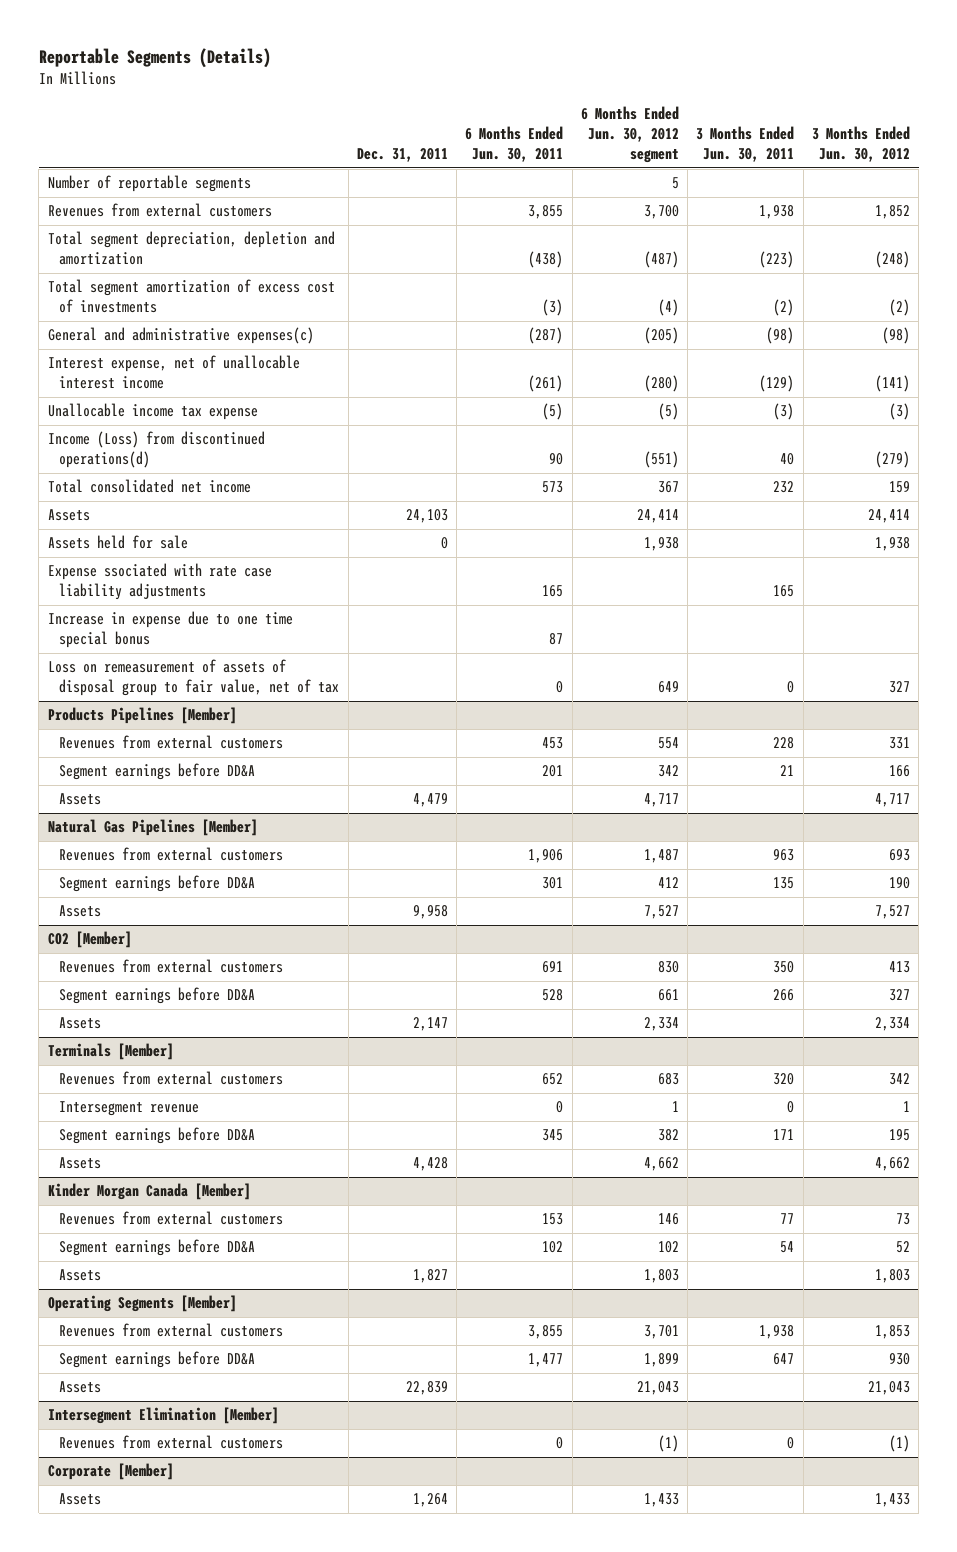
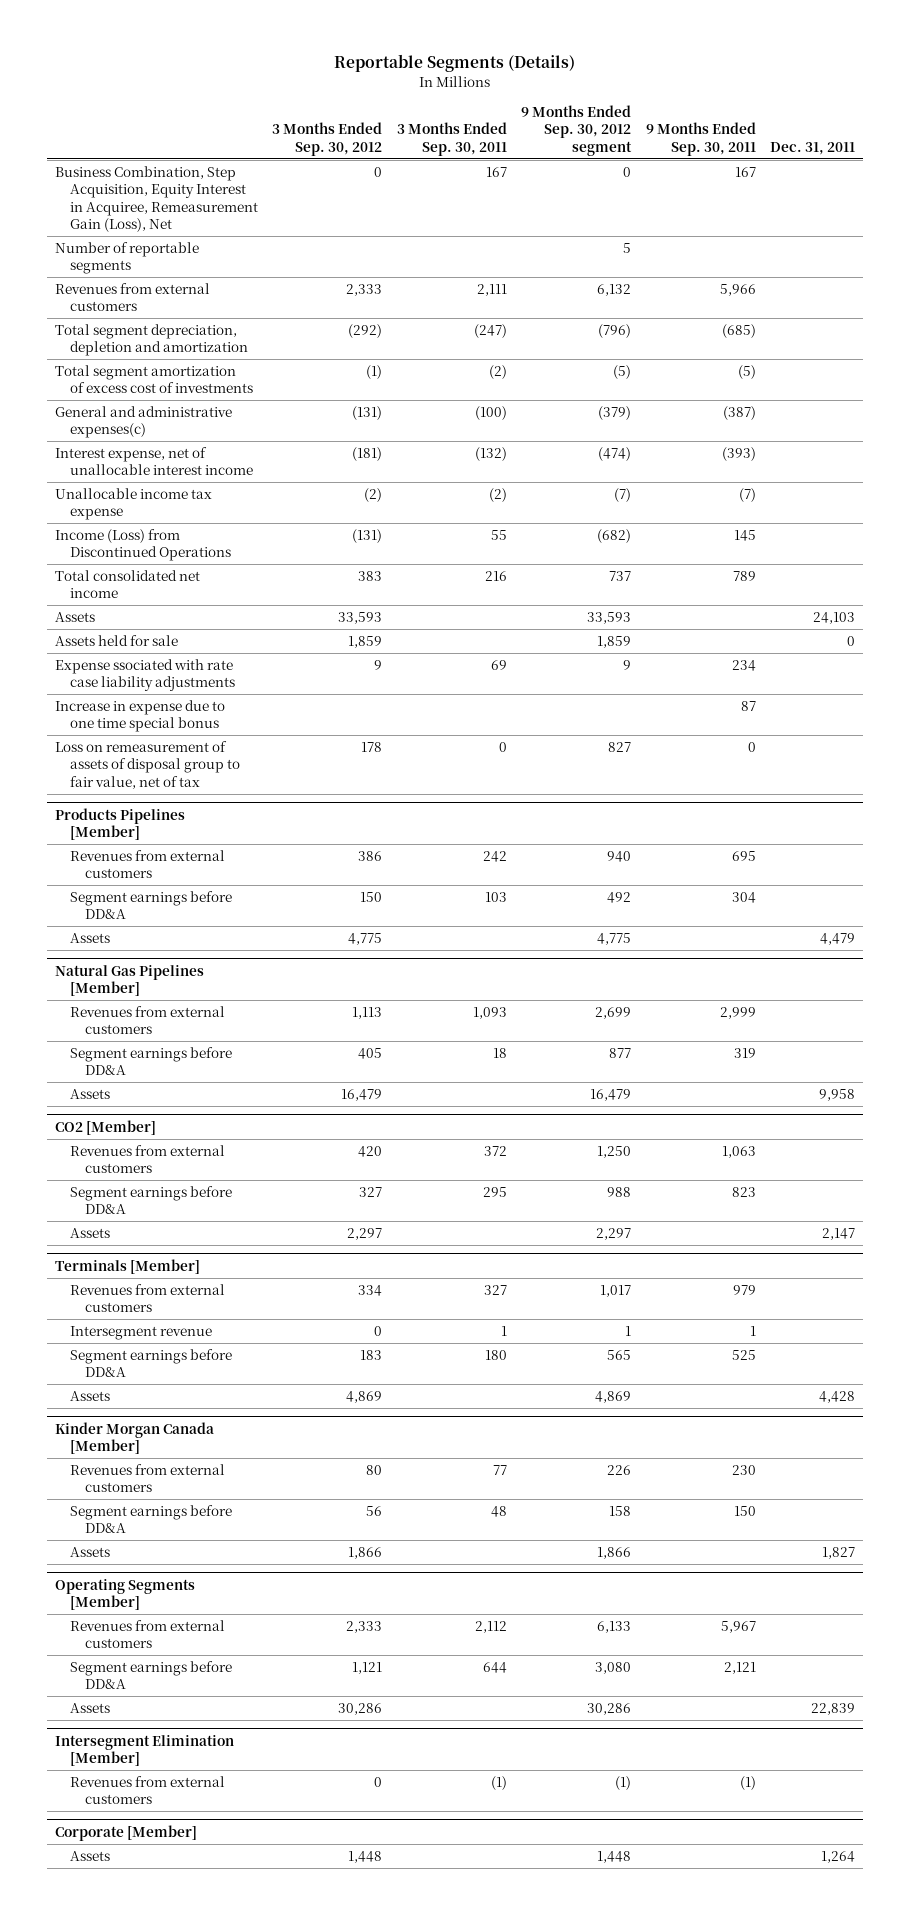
- | Dec. 31, 2011 | 6 Months Ended Jun. 30, 2011 | 6 Months Ended Jun. 30, 2012 segment | 3 Months Ended Jun. 30, 2011 | 3 Months Ended Jun. 30, 2012
+ | 3 Months Ended Sep. 30, 2012 | 3 Months Ended Sep. 30, 2011 | 9 Months Ended Sep. 30, 2012 segment | 9 Months Ended Sep. 30, 2011 | Dec. 31, 2011
+ Business Combination, Step Acquisition, Equity Interest in Acquiree, Remeasurement Gain (Loss), Net | 0 | 167 | 0 | 167 |
- Income (Loss) from discontinued operations(d) | | 90 | (551) | 40 | (279)
+ Income (Loss) from Discontinued Operations | (131) | 55 | (682) | 145 |

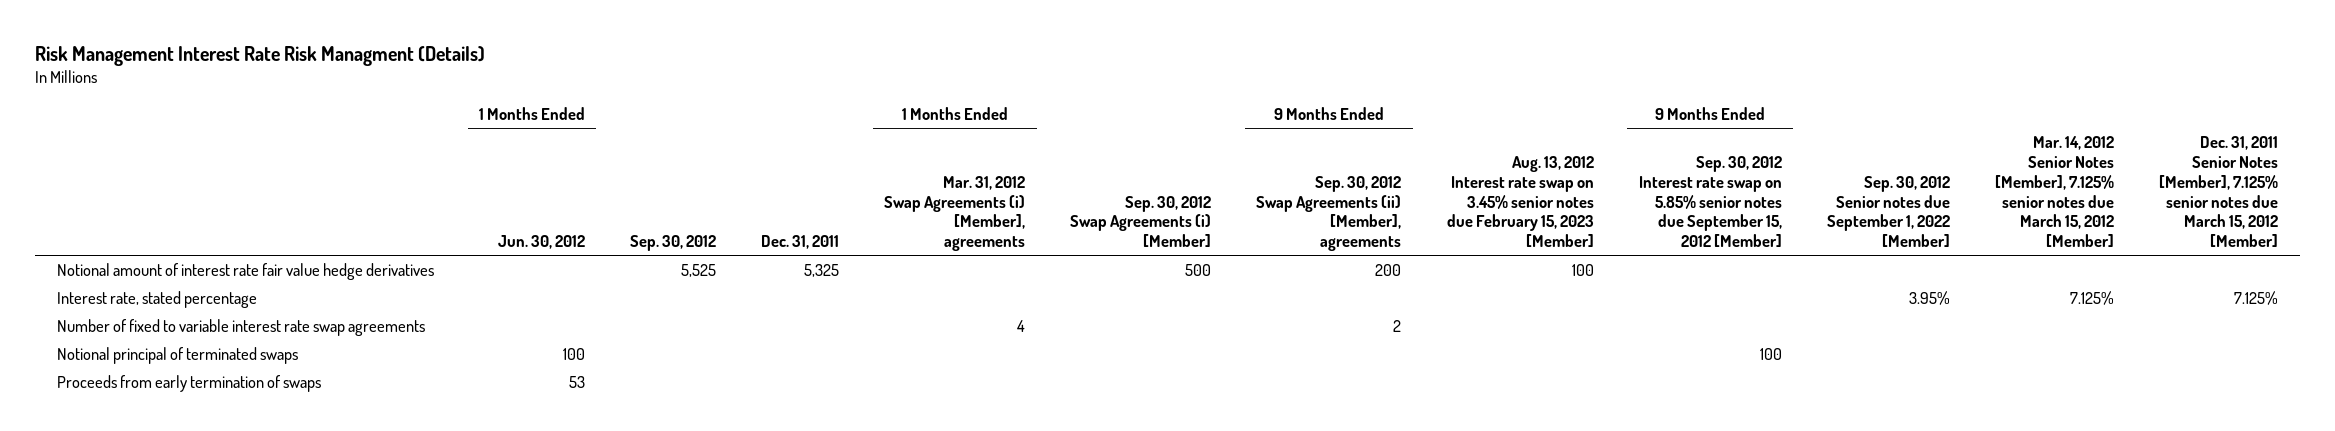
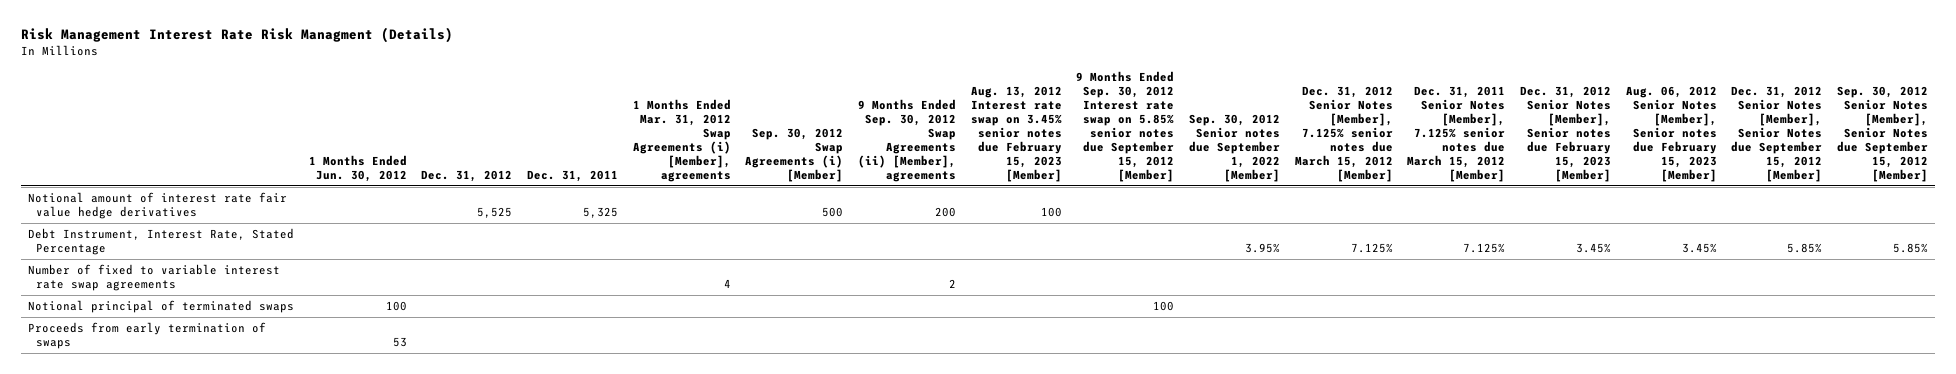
- | 1 Months Ended Jun. 30, 2012 | Sep. 30, 2012 | Dec. 31, 2011 | 1 Months Ended Mar. 31, 2012 Swap Agreements (i) [Member], agreements | Sep. 30, 2012 Swap Agreements (i) [Member] | 9 Months Ended Sep. 30, 2012 Swap Agreements (ii) [Member], agreements | Aug. 13, 2012 Interest rate swap on 3.45% senior notes due February 15, 2023 [Member] | 9 Months Ended Sep. 30, 2012 Interest rate swap on 5.85% senior notes due September 15, 2012 [Member] | Sep. 30, 2012 Senior notes due September 1, 2022 [Member] | Mar. 14, 2012 Senior Notes [Member], 7.125% senior notes due March 15, 2012 [Member] | Dec. 31, 2011 Senior Notes [Member], 7.125% senior notes due March 15, 2012 [Member]
+ | 1 Months Ended Jun. 30, 2012 | Dec. 31, 2012 | Dec. 31, 2011 | 1 Months Ended Mar. 31, 2012 Swap Agreements (i) [Member], agreements | Sep. 30, 2012 Swap Agreements (i) [Member] | 9 Months Ended Sep. 30, 2012 Swap Agreements (ii) [Member], agreements | Aug. 13, 2012 Interest rate swap on 3.45% senior notes due February 15, 2023 [Member] | 9 Months Ended Sep. 30, 2012 Interest rate swap on 5.85% senior notes due September 15, 2012 [Member] | Sep. 30, 2012 Senior notes due September 1, 2022 [Member] | Dec. 31, 2012 Senior Notes [Member], 7.125% senior notes due March 15, 2012 [Member] | Dec. 31, 2011 Senior Notes [Member], 7.125% senior notes due March 15, 2012 [Member] | Dec. 31, 2012 Senior Notes [Member], Senior notes due February 15, 2023 [Member] | Aug. 06, 2012 Senior Notes [Member], Senior notes due February 15, 2023 [Member] | Dec. 31, 2012 Senior Notes [Member], Senior Notes due September 15, 2012 [Member] | Sep. 30, 2012 Senior Notes [Member], Senior Notes due September 15, 2012 [Member]
- Interest rate, stated percentage | | | | | | | | | 3.95% | 7.125% | 7.125%
+ Debt Instrument, Interest Rate, Stated Percentage | | | | | | | | | 3.95% | 7.125% | 7.125% | 3.45% | 3.45% | 5.85% | 5.85%

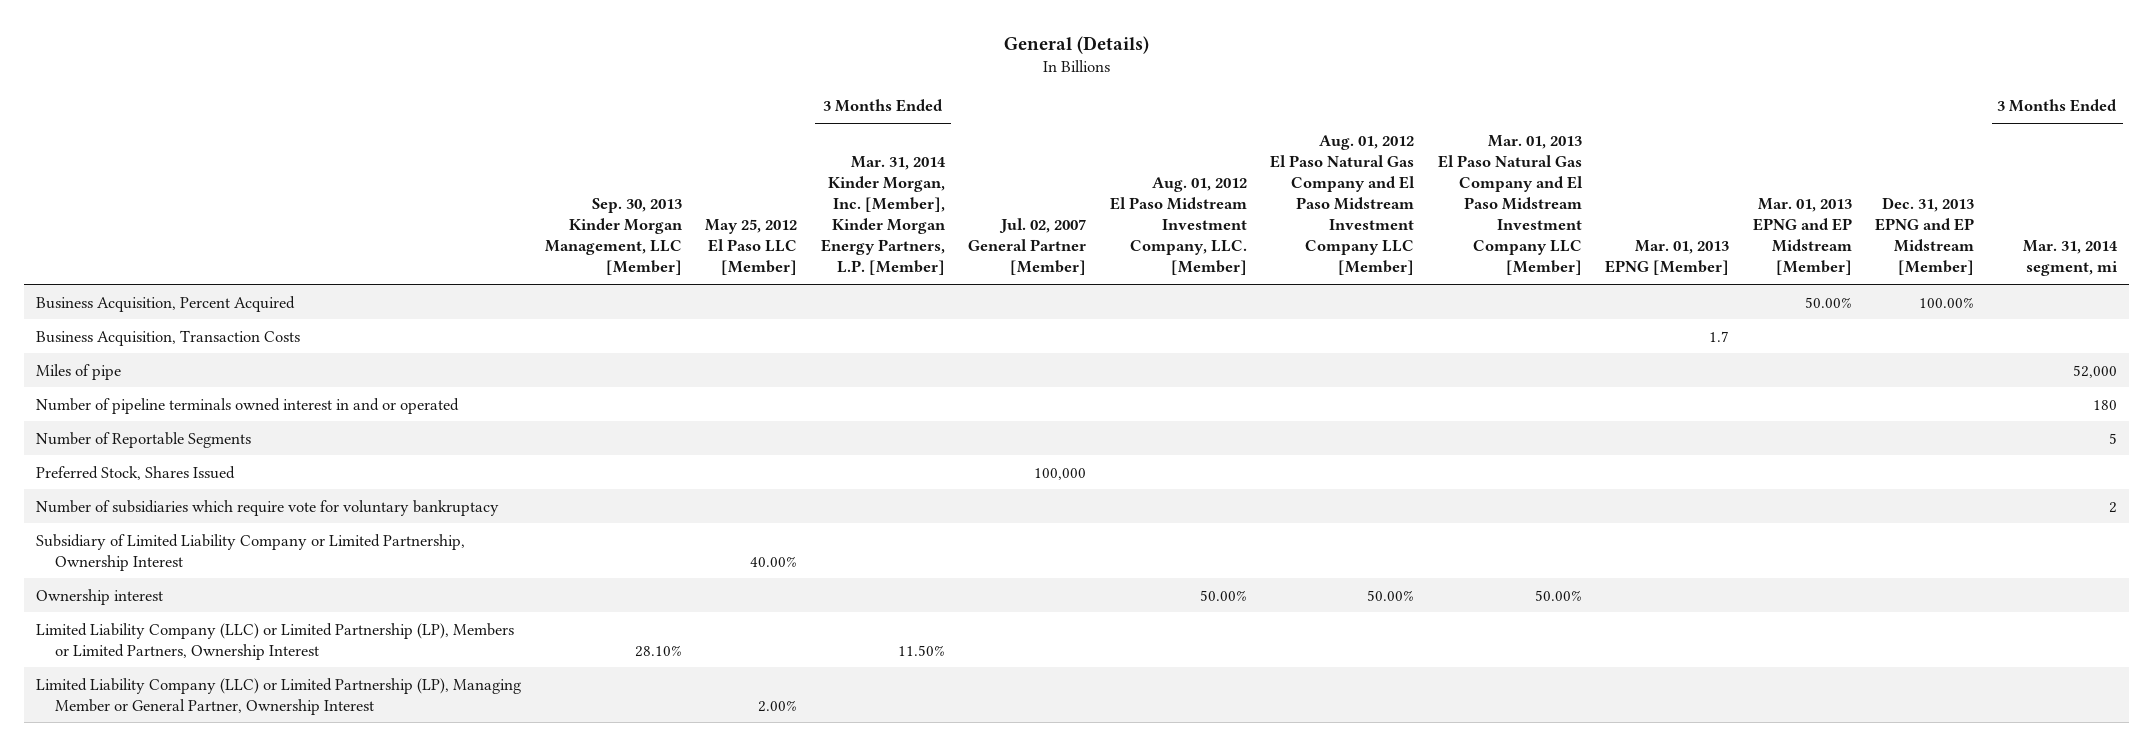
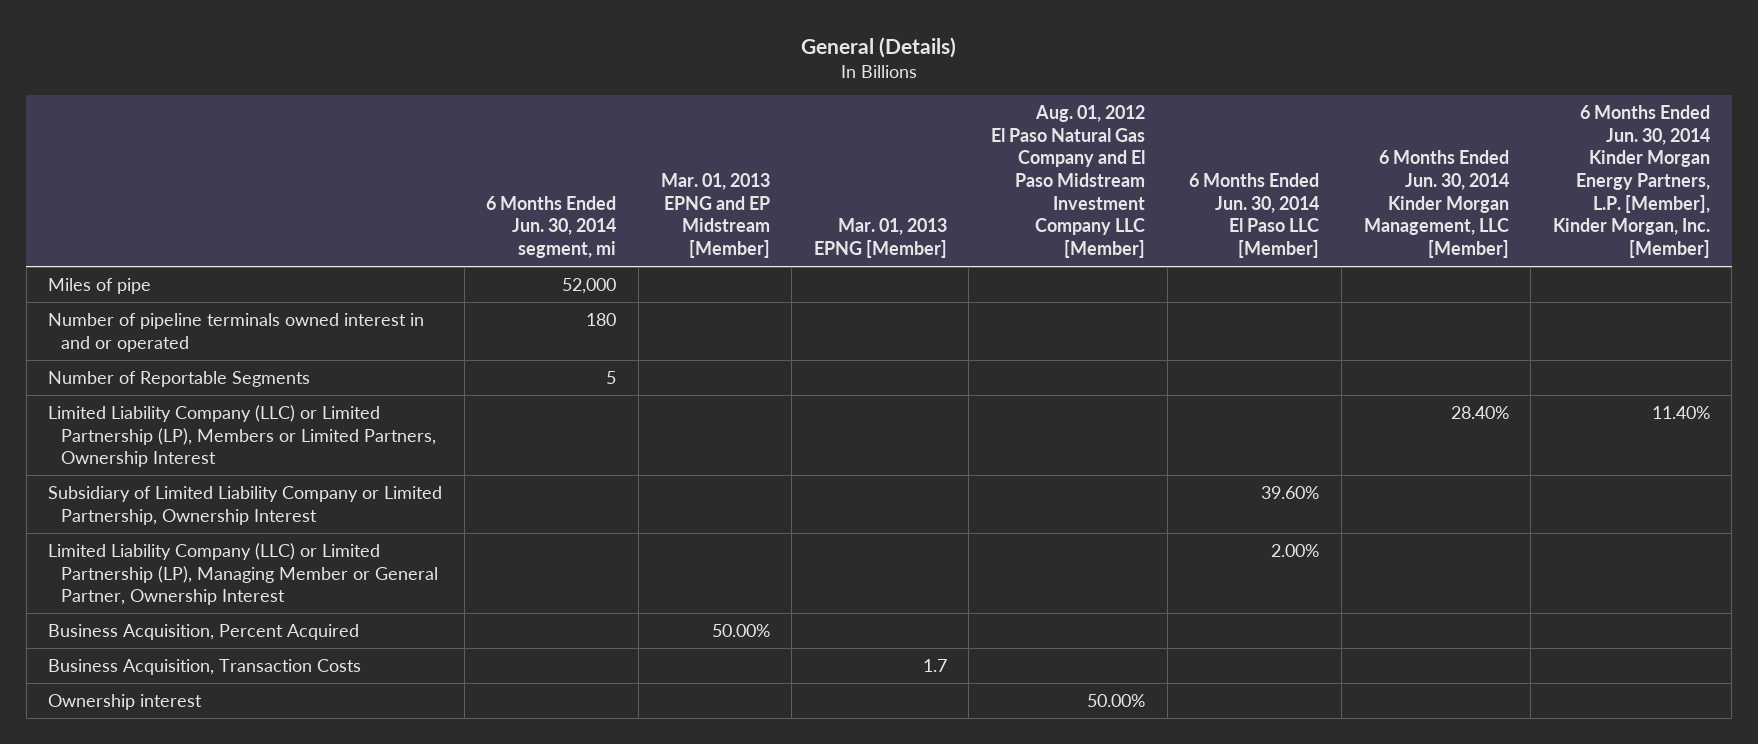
- | Sep. 30, 2013 Kinder Morgan Management, LLC [Member] | May 25, 2012 El Paso LLC [Member] | 3 Months Ended Mar. 31, 2014 Kinder Morgan, Inc. [Member], Kinder Morgan Energy Partners, L.P. [Member] | Jul. 02, 2007 General Partner [Member] | Aug. 01, 2012 El Paso Midstream Investment Company, LLC. [Member] | Aug. 01, 2012 El Paso Natural Gas Company and El Paso Midstream Investment Company LLC [Member] | Mar. 01, 2013 El Paso Natural Gas Company and El Paso Midstream Investment Company LLC [Member] | Mar. 01, 2013 EPNG [Member] | Mar. 01, 2013 EPNG and EP Midstream [Member] | Dec. 31, 2013 EPNG and EP Midstream [Member] | 3 Months Ended Mar. 31, 2014 segment, mi
+ | 6 Months Ended Jun. 30, 2014 segment, mi | Mar. 01, 2013 EPNG and EP Midstream [Member] | Mar. 01, 2013 EPNG [Member] | Aug. 01, 2012 El Paso Natural Gas Company and El Paso Midstream Investment Company LLC [Member] | 6 Months Ended Jun. 30, 2014 El Paso LLC [Member] | 6 Months Ended Jun. 30, 2014 Kinder Morgan Management, LLC [Member] | 6 Months Ended Jun. 30, 2014 Kinder Morgan Energy Partners, L.P. [Member], Kinder Morgan, Inc. [Member]
- Preferred Stock, Shares Issued | | | | 100,000 | | | | | | |
- Number of subsidiaries which require vote for voluntary bankruptacy | | | | | | | | | | | 2
moved down: Subsidiary of Limited Liability Company or Limited Partnership, Ownership Interest | | | | | 39.60% | |
moved down: Business Acquisition, Percent Acquired | | 50.00% | | | | |
moved down: Business Acquisition, Transaction Costs | | | 1.7 | | | |
moved down: Ownership interest | | | | 50.00% | | |

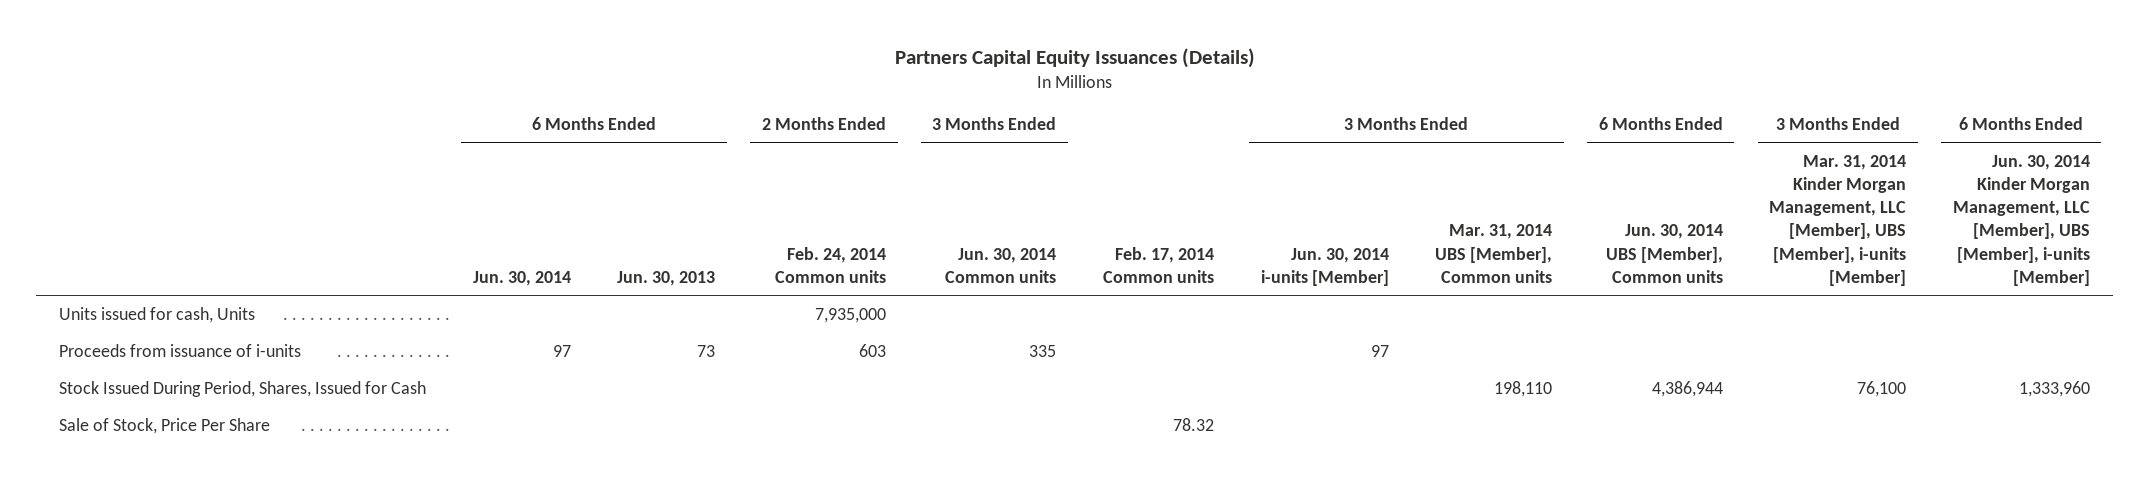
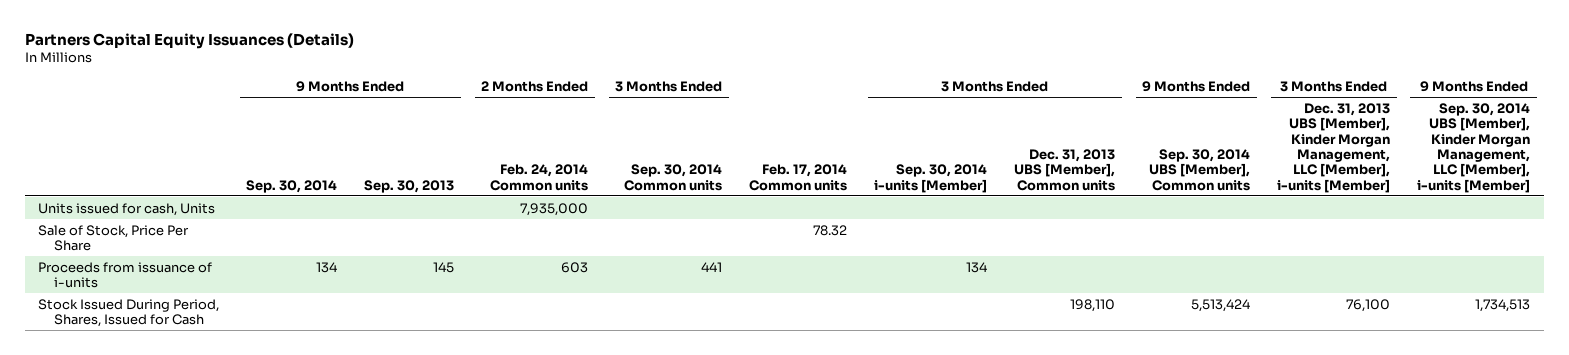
- | 6 Months Ended Jun. 30, 2014 | 6 Months Ended Jun. 30, 2013 | 2 Months Ended Feb. 24, 2014 Common units | 3 Months Ended Jun. 30, 2014 Common units | Feb. 17, 2014 Common units | 3 Months Ended Jun. 30, 2014 i-units [Member] | 3 Months Ended Mar. 31, 2014 UBS [Member], Common units | 6 Months Ended Jun. 30, 2014 UBS [Member], Common units | 3 Months Ended Mar. 31, 2014 Kinder Morgan Management, LLC [Member], UBS [Member], i-units [Member] | 6 Months Ended Jun. 30, 2014 Kinder Morgan Management, LLC [Member], UBS [Member], i-units [Member]
+ | 9 Months Ended Sep. 30, 2014 | 9 Months Ended Sep. 30, 2013 | 2 Months Ended Feb. 24, 2014 Common units | 3 Months Ended Sep. 30, 2014 Common units | Feb. 17, 2014 Common units | 3 Months Ended Sep. 30, 2014 i-units [Member] | 3 Months Ended Dec. 31, 2013 UBS [Member], Common units | 9 Months Ended Sep. 30, 2014 UBS [Member], Common units | 3 Months Ended Dec. 31, 2013 UBS [Member], Kinder Morgan Management, LLC [Member], i-units [Member] | 9 Months Ended Sep. 30, 2014 UBS [Member], Kinder Morgan Management, LLC [Member], i-units [Member]
moved up: Sale of Stock, Price Per Share | | | | | 78.32 | | | | |

